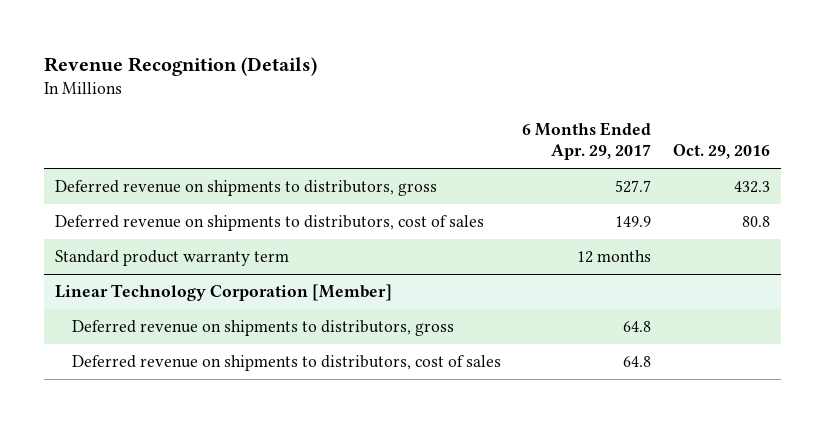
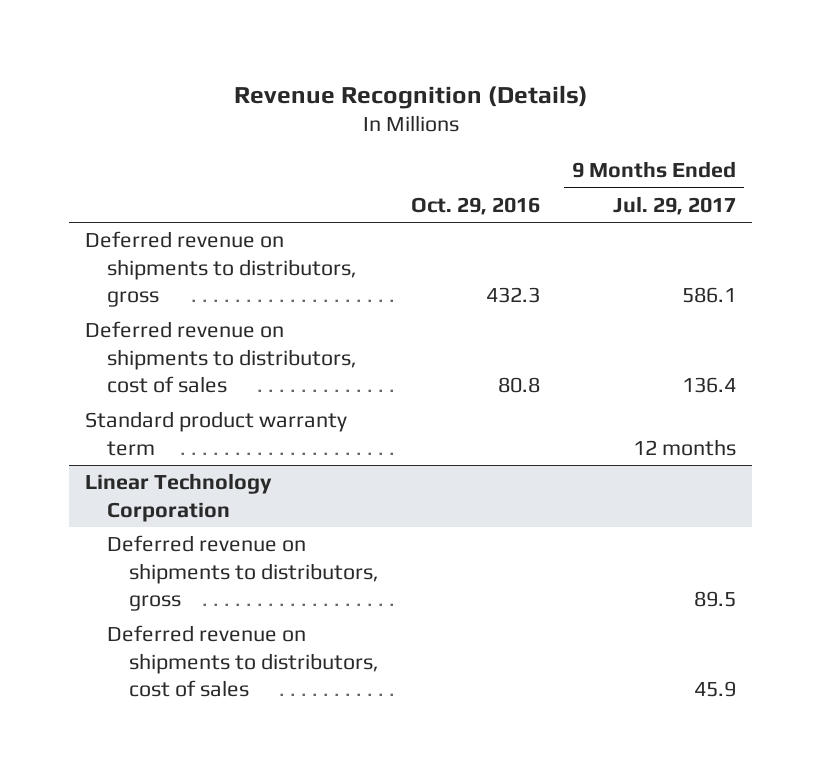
- | 6 Months Ended Apr. 29, 2017 | Oct. 29, 2016
+ | Oct. 29, 2016 | 9 Months Ended Jul. 29, 2017
- Linear Technology Corporation [Member]
+ Linear Technology Corporation

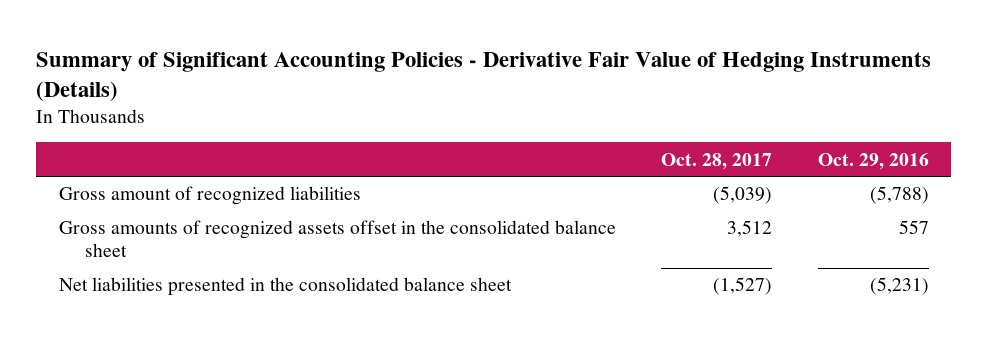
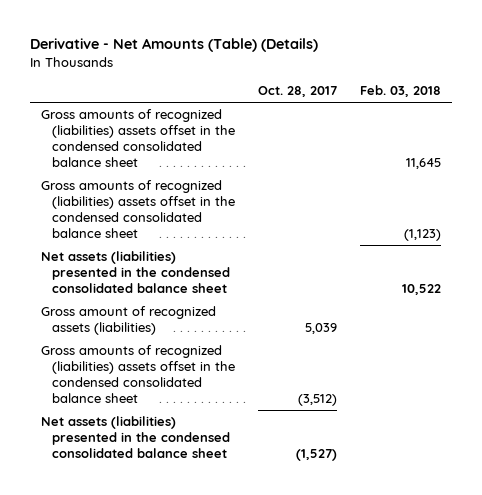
- Summary of Significant Accounting Policies - Derivative Fair Value of Hedging Instruments (Details)
+ Derivative - Net Amounts (Table) (Details)
- | Oct. 28, 2017 | Oct. 29, 2016
+ | Oct. 28, 2017 | Feb. 03, 2018
- Gross amount of recognized liabilities | (5,039) | (5,788)
- Gross amounts of recognized assets offset in the consolidated balance sheet | 3,512 | 557
- Net liabilities presented in the consolidated balance sheet | (1,527) | (5,231)
+ Gross amounts of recognized (liabilities) assets offset in the condensed consolidated balance sheet | | 11,645
+ Gross amounts of recognized (liabilities) assets offset in the condensed consolidated balance sheet | | (1,123)
+ Net assets (liabilities) presented in the condensed consolidated balance sheet | | 10,522
+ Gross amount of recognized assets (liabilities) | 5,039 |
+ Gross amounts of recognized (liabilities) assets offset in the condensed consolidated balance sheet | (3,512) |
+ Net assets (liabilities) presented in the condensed consolidated balance sheet | (1,527) |

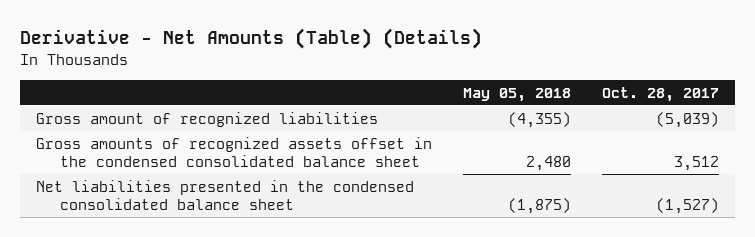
- | Oct. 28, 2017 | Feb. 03, 2018
+ | May 05, 2018 | Oct. 28, 2017
- Gross amounts of recognized (liabilities) assets offset in the condensed consolidated balance sheet | | 11,645
- Gross amounts of recognized (liabilities) assets offset in the condensed consolidated balance sheet | | (1,123)
- Net assets (liabilities) presented in the condensed consolidated balance sheet | | 10,522
- Gross amount of recognized assets (liabilities) | 5,039 |
- Gross amounts of recognized (liabilities) assets offset in the condensed consolidated balance sheet | (3,512) |
- Net assets (liabilities) presented in the condensed consolidated balance sheet | (1,527) |
+ Gross amount of recognized liabilities | (4,355) | (5,039)
+ Gross amounts of recognized assets offset in the condensed consolidated balance sheet | 2,480 | 3,512
+ Net liabilities presented in the condensed consolidated balance sheet | (1,875) | (1,527)

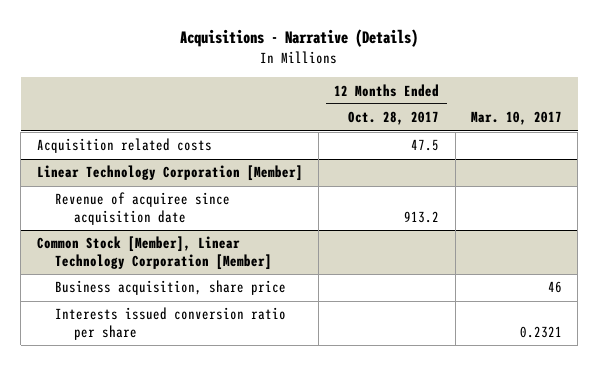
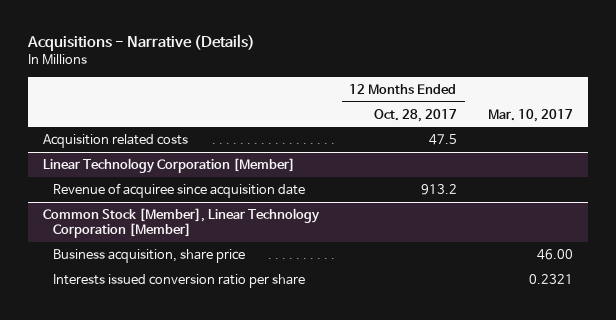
@ Common Stock [Member], Linear Technology Corporation [Member]
- Business acquisition, share price | | 46
+ Business acquisition, share price | | 46.00

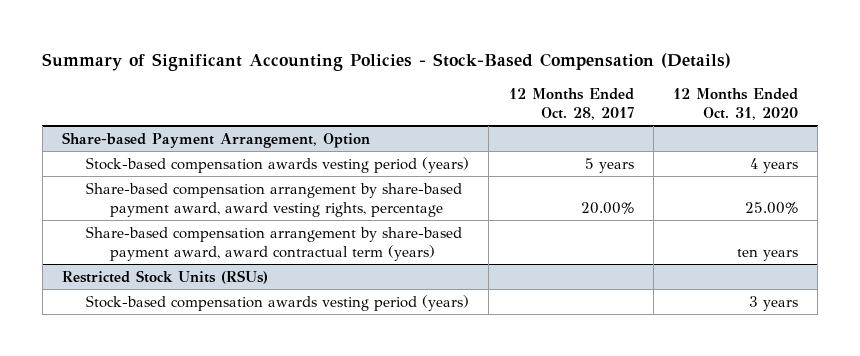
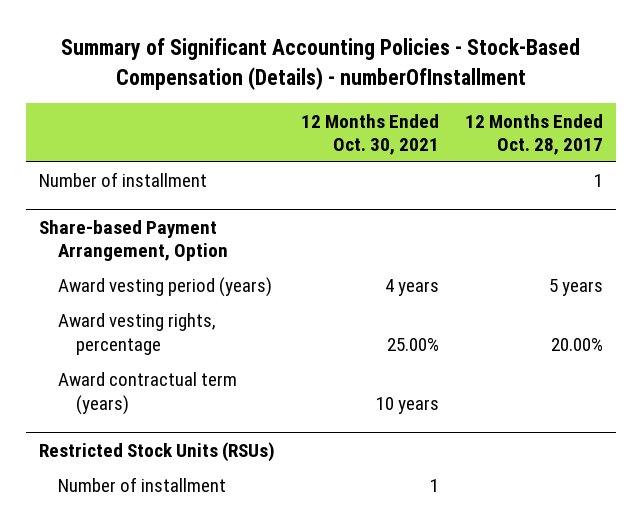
- Summary of Significant Accounting Policies - Stock-Based Compensation (Details)
+ Summary of Significant Accounting Policies - Stock-Based Compensation (Details) - numberOfInstallment
- | 12 Months Ended Oct. 28, 2017 | 12 Months Ended Oct. 31, 2020
+ | 12 Months Ended Oct. 30, 2021 | 12 Months Ended Oct. 28, 2017
+ Number of installment | | 1
@ Share-based Payment Arrangement, Option
- Stock-based compensation awards vesting period (years) | 5 years | 4 years
- Share-based compensation arrangement by share-based payment award, award vesting rights, percentage | 20.00% | 25.00%
- Share-based compensation arrangement by share-based payment award, award contractual term (years) | | ten years
+ Award vesting period (years) | 4 years | 5 years
+ Award vesting rights, percentage | 25.00% | 20.00%
+ Award contractual term (years) | 10 years |
@ Restricted Stock Units (RSUs)
- Stock-based compensation awards vesting period (years) | | 3 years
+ Number of installment | 1 |

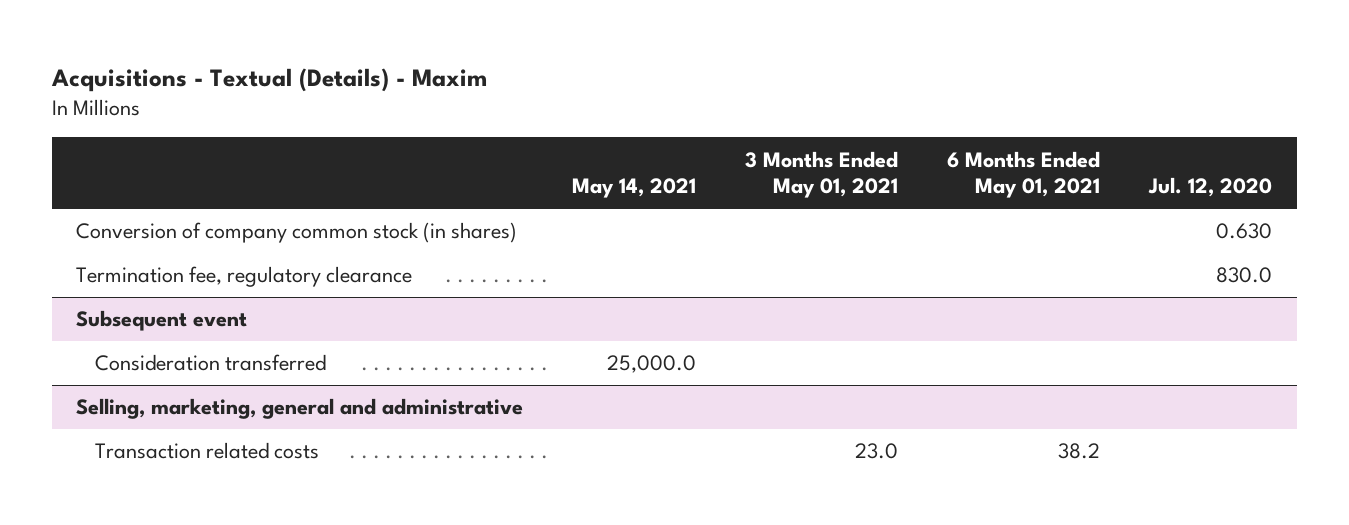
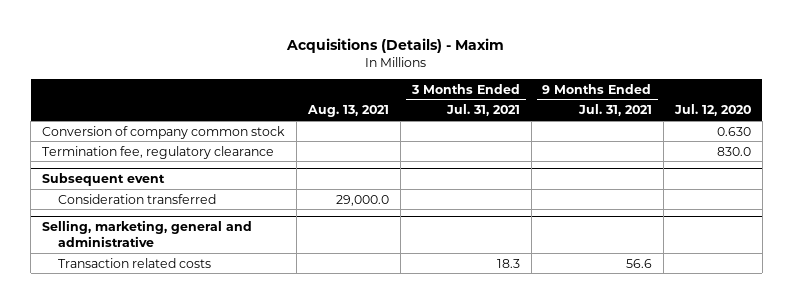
- Acquisitions - Textual (Details) - Maxim
+ Acquisitions (Details) - Maxim
- | May 14, 2021 | 3 Months Ended May 01, 2021 | 6 Months Ended May 01, 2021 | Jul. 12, 2020
+ | Aug. 13, 2021 | 3 Months Ended Jul. 31, 2021 | 9 Months Ended Jul. 31, 2021 | Jul. 12, 2020
- Conversion of company common stock (in shares) | | | | 0.630
+ Conversion of company common stock | | | | 0.630

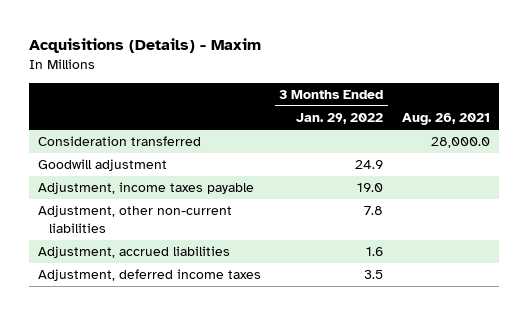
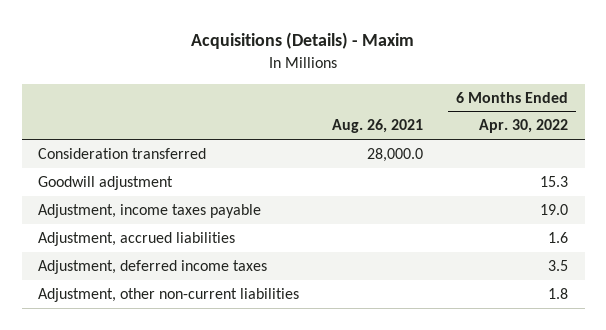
- | 3 Months Ended Jan. 29, 2022 | Aug. 26, 2021
+ | Aug. 26, 2021 | 6 Months Ended Apr. 30, 2022
moved down: Adjustment, other non-current liabilities | | 1.8

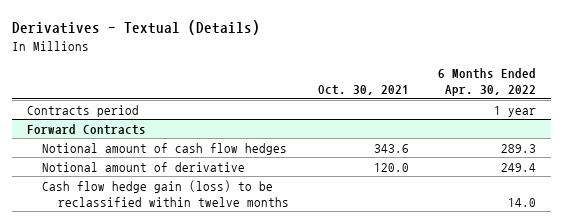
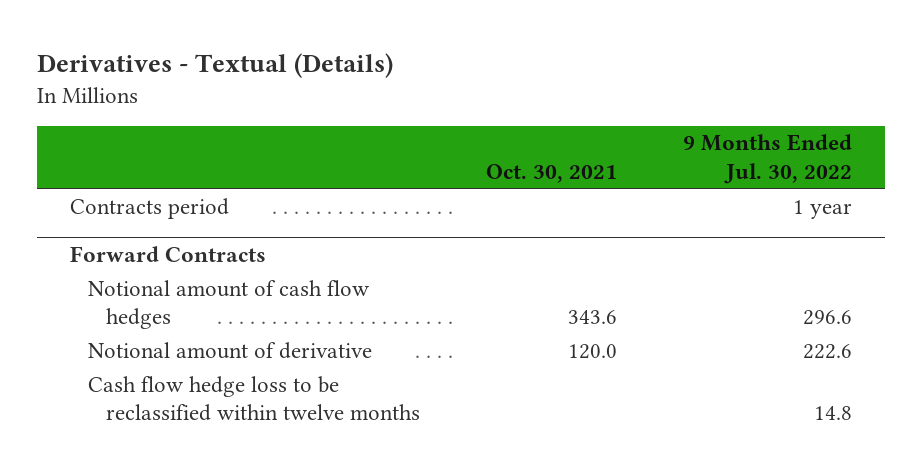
- | Oct. 30, 2021 | 6 Months Ended Apr. 30, 2022
+ | Oct. 30, 2021 | 9 Months Ended Jul. 30, 2022
@ Forward Contracts
- Cash flow hedge gain (loss) to be reclassified within twelve months | | 14.0
+ Cash flow hedge loss to be reclassified within twelve months | | 14.8

